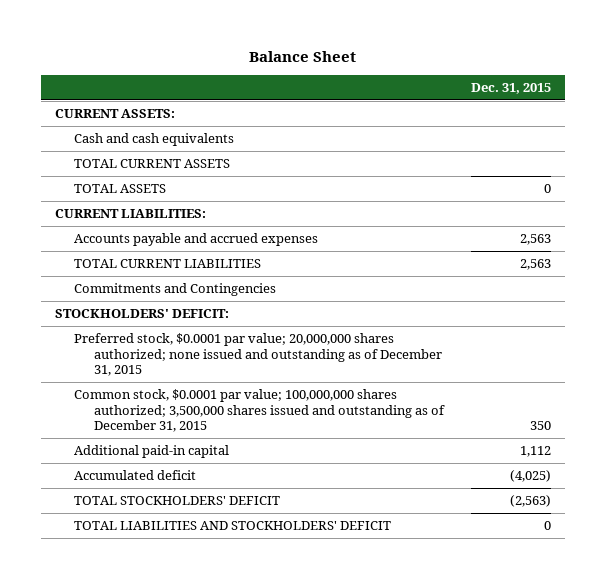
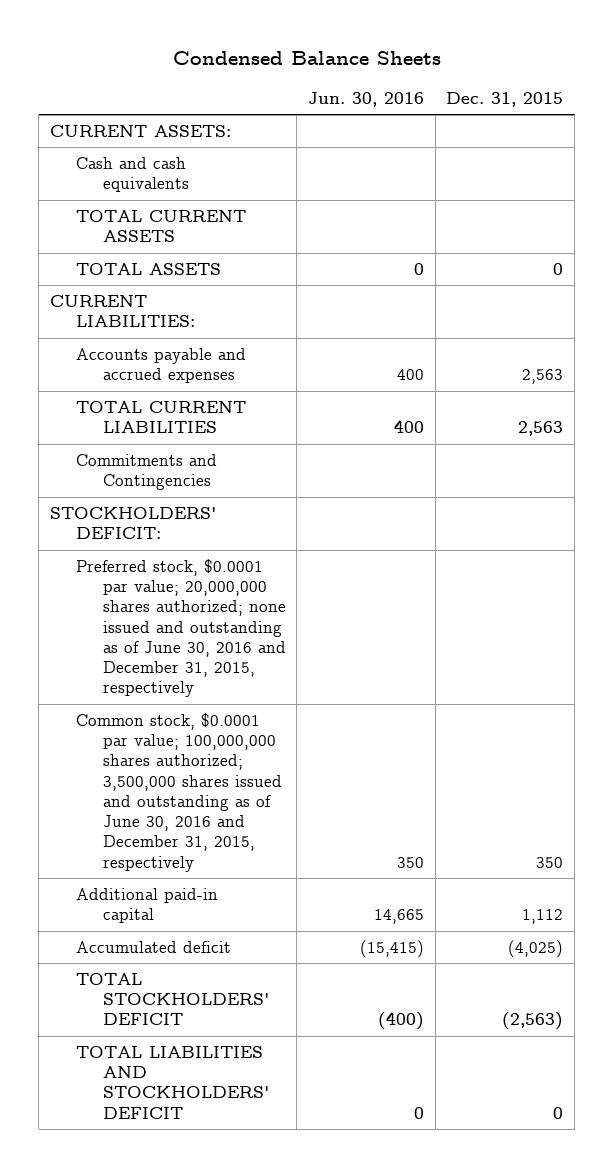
- Balance Sheet
+ Condensed Balance Sheets
- | Dec. 31, 2015
+ | Jun. 30, 2016 | Dec. 31, 2015
- Preferred stock, $0.0001 par value; 20,000,000 shares authorized; none issued and outstanding as of December 31, 2015
- Common stock, $0.0001 par value; 100,000,000 shares authorized; 3,500,000 shares issued and outstanding as of December 31, 2015 | 350
+ Preferred stock, $0.0001 par value; 20,000,000 shares authorized; none issued and outstanding as of June 30, 2016 and December 31, 2015, respectively
+ Common stock, $0.0001 par value; 100,000,000 shares authorized; 3,500,000 shares issued and outstanding as of June 30, 2016 and December 31, 2015, respectively | 350 | 350

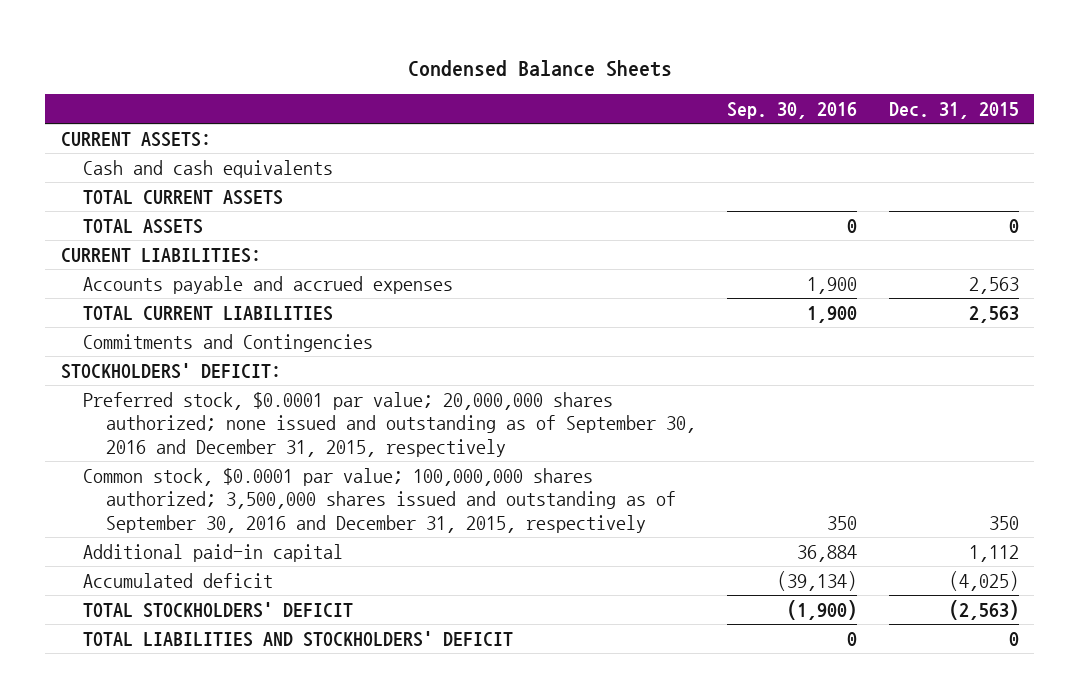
- | Jun. 30, 2016 | Dec. 31, 2015
+ | Sep. 30, 2016 | Dec. 31, 2015
- Preferred stock, $0.0001 par value; 20,000,000 shares authorized; none issued and outstanding as of June 30, 2016 and December 31, 2015, respectively
- Common stock, $0.0001 par value; 100,000,000 shares authorized; 3,500,000 shares issued and outstanding as of June 30, 2016 and December 31, 2015, respectively | 350 | 350
+ Preferred stock, $0.0001 par value; 20,000,000 shares authorized; none issued and outstanding as of September 30, 2016 and December 31, 2015, respectively
+ Common stock, $0.0001 par value; 100,000,000 shares authorized; 3,500,000 shares issued and outstanding as of September 30, 2016 and December 31, 2015, respectively | 350 | 350

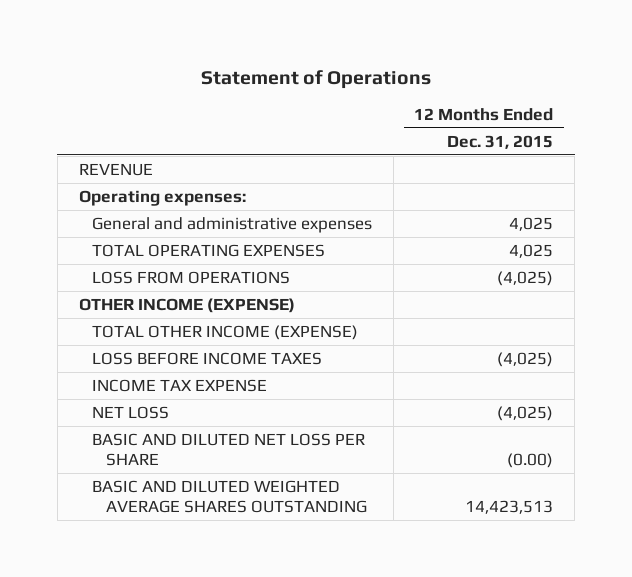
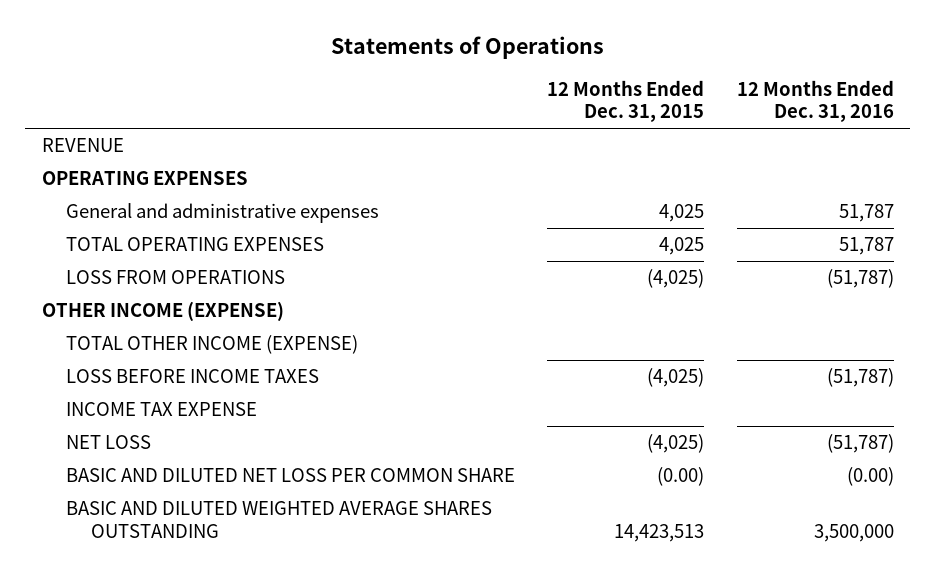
- Statement of Operations
+ Statements of Operations
- | 12 Months Ended Dec. 31, 2015
+ | 12 Months Ended Dec. 31, 2015 | 12 Months Ended Dec. 31, 2016
- Operating expenses:
+ OPERATING EXPENSES
- BASIC AND DILUTED NET LOSS PER SHARE | (0.00)
+ BASIC AND DILUTED NET LOSS PER COMMON SHARE | (0.00) | (0.00)

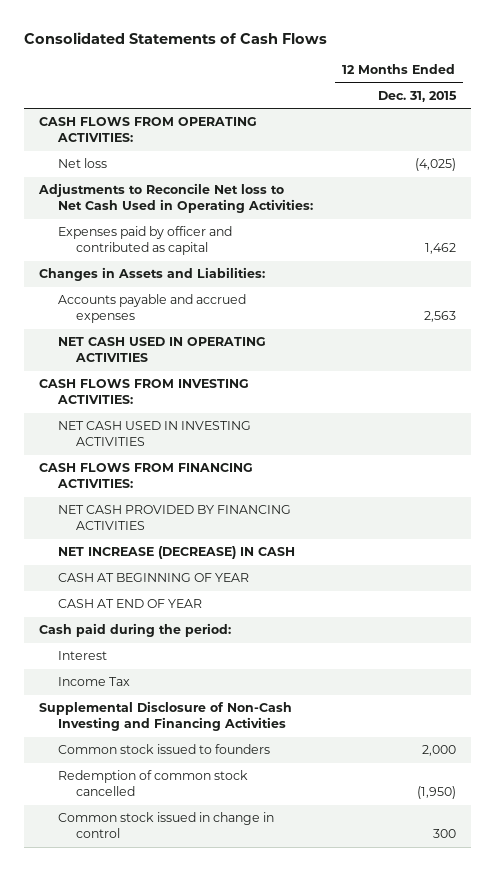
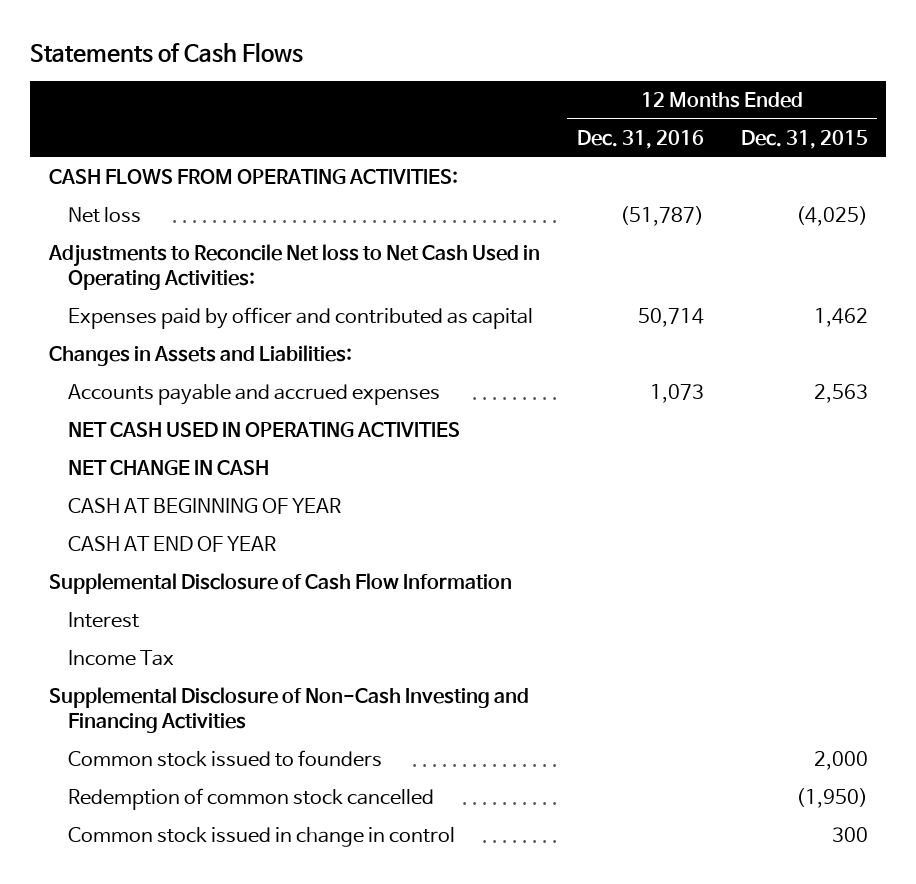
- Consolidated Statements of Cash Flows
+ Statements of Cash Flows
- | 12 Months Ended Dec. 31, 2015
+ | 12 Months Ended Dec. 31, 2016 | 12 Months Ended Dec. 31, 2015
- CASH FLOWS FROM INVESTING ACTIVITIES:
- NET CASH USED IN INVESTING ACTIVITIES
- CASH FLOWS FROM FINANCING ACTIVITIES:
- NET CASH PROVIDED BY FINANCING ACTIVITIES
- NET INCREASE (DECREASE) IN CASH
+ NET CHANGE IN CASH
- Cash paid during the period:
+ Supplemental Disclosure of Cash Flow Information

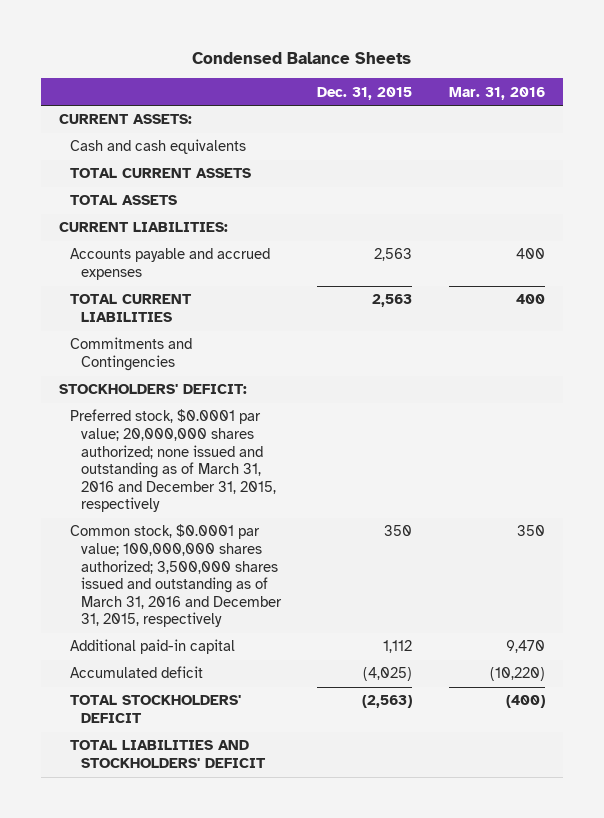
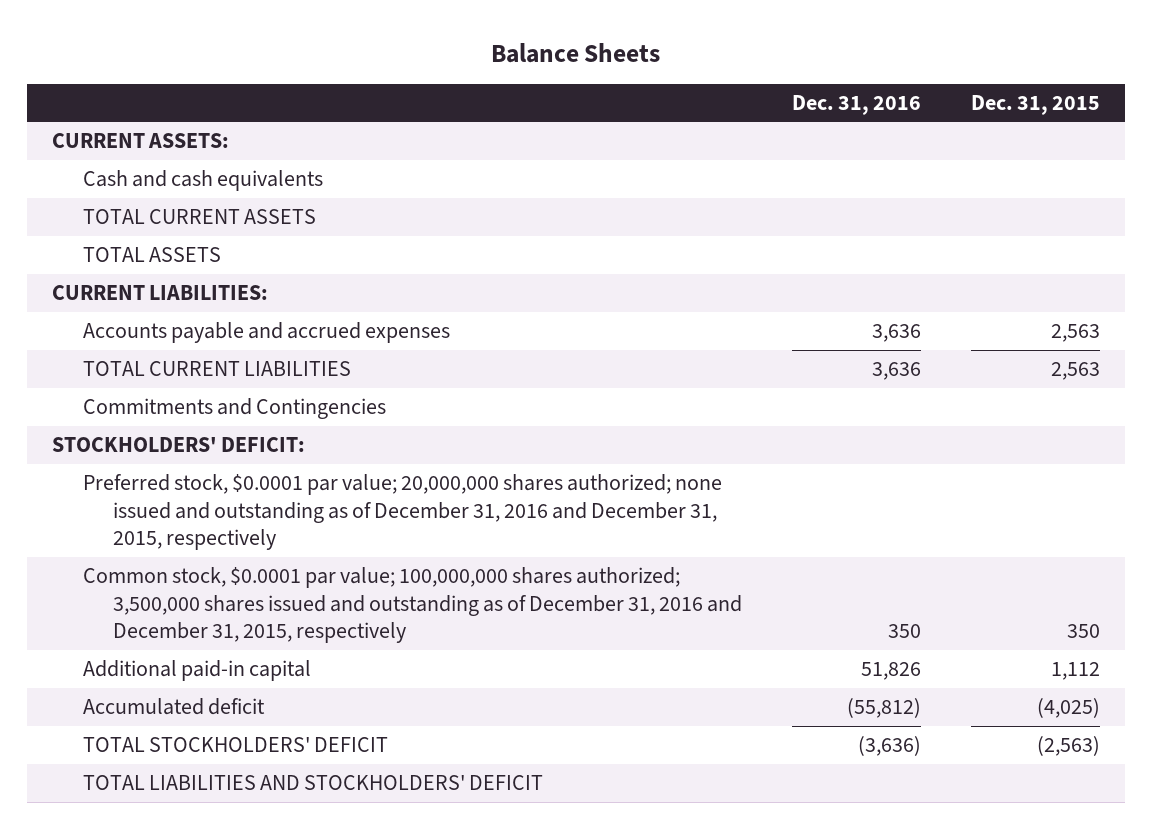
- Condensed Balance Sheets
+ Balance Sheets
- | Dec. 31, 2015 | Mar. 31, 2016
+ | Dec. 31, 2016 | Dec. 31, 2015
- Preferred stock, $0.0001 par value; 20,000,000 shares authorized; none issued and outstanding as of March 31, 2016 and December 31, 2015, respectively
- Common stock, $0.0001 par value; 100,000,000 shares authorized; 3,500,000 shares issued and outstanding as of March 31, 2016 and December 31, 2015, respectively | 350 | 350
+ Preferred stock, $0.0001 par value; 20,000,000 shares authorized; none issued and outstanding as of December 31, 2016 and December 31, 2015, respectively
+ Common stock, $0.0001 par value; 100,000,000 shares authorized; 3,500,000 shares issued and outstanding as of December 31, 2016 and December 31, 2015, respectively | 350 | 350

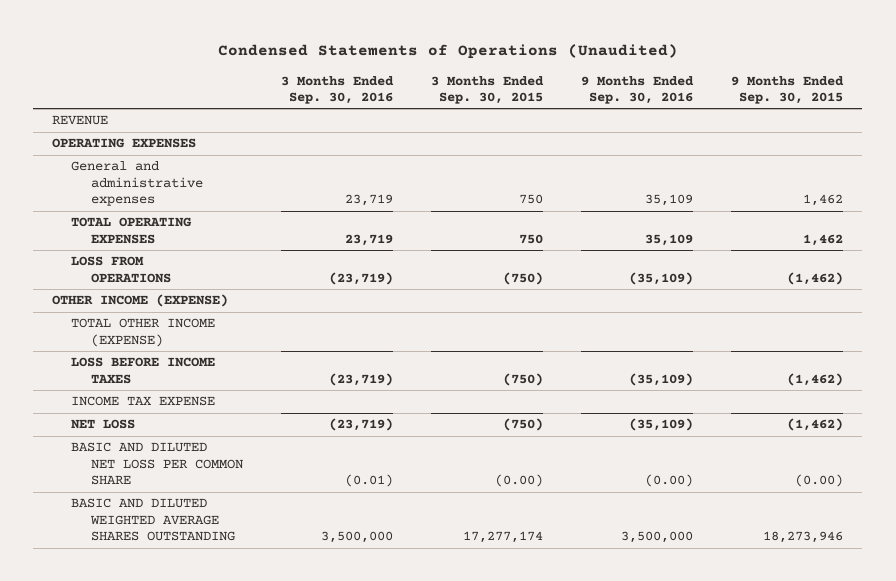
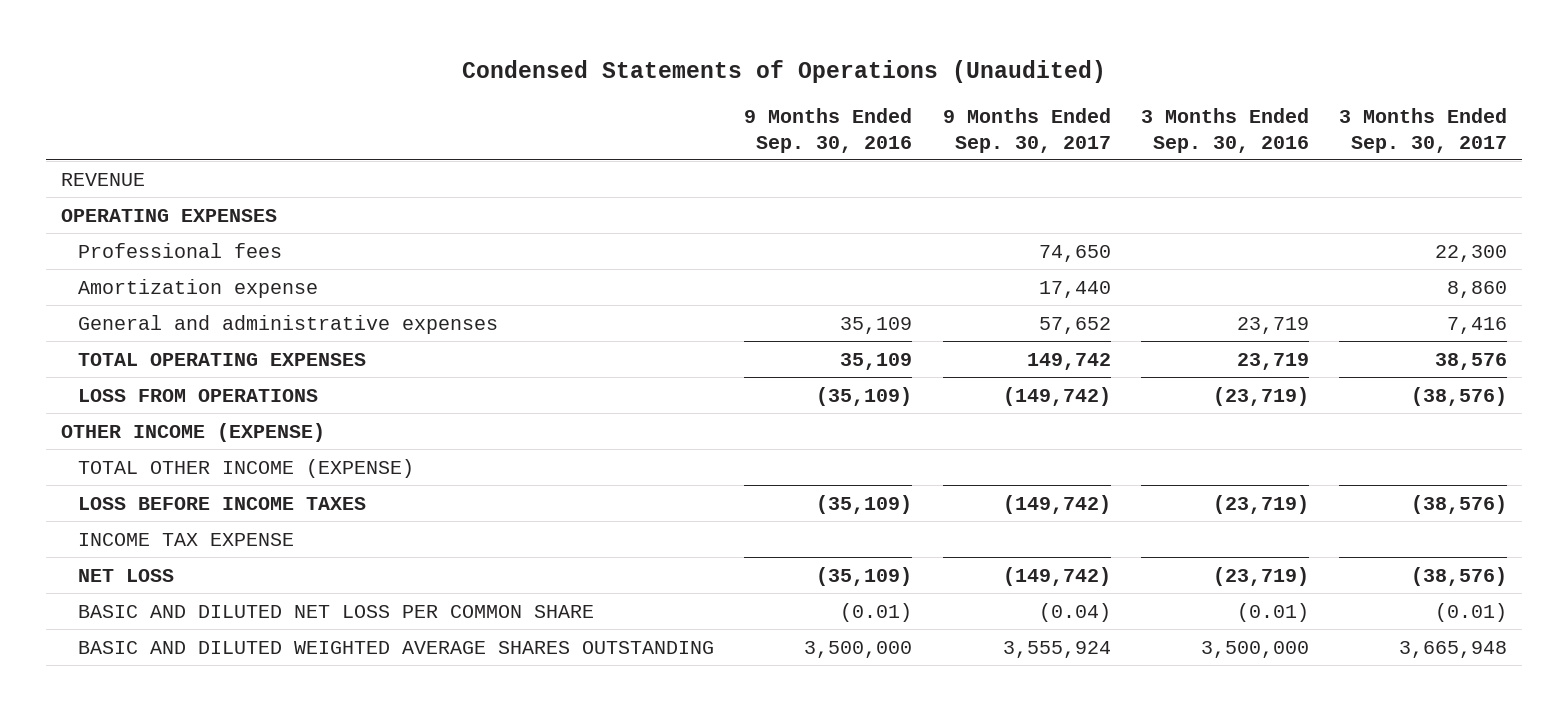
- | 3 Months Ended Sep. 30, 2016 | 3 Months Ended Sep. 30, 2015 | 9 Months Ended Sep. 30, 2016 | 9 Months Ended Sep. 30, 2015
+ | 9 Months Ended Sep. 30, 2016 | 9 Months Ended Sep. 30, 2017 | 3 Months Ended Sep. 30, 2016 | 3 Months Ended Sep. 30, 2017
+ Professional fees | | 74,650 | | 22,300
+ Amortization expense | | 17,440 | | 8,860
- BASIC AND DILUTED NET LOSS PER COMMON SHARE | (0.01) | (0.00) | (0.00) | (0.00)
+ BASIC AND DILUTED NET LOSS PER COMMON SHARE | (0.01) | (0.04) | (0.01) | (0.01)

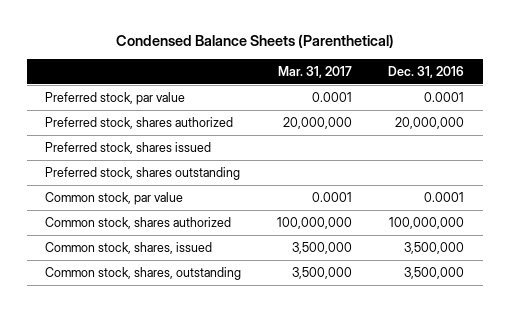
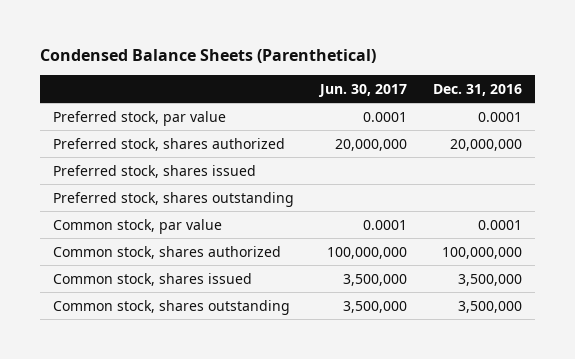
- | Mar. 31, 2017 | Dec. 31, 2016
+ | Jun. 30, 2017 | Dec. 31, 2016
- Common stock, shares, issued | 3,500,000 | 3,500,000
- Common stock, shares, outstanding | 3,500,000 | 3,500,000
+ Common stock, shares issued | 3,500,000 | 3,500,000
+ Common stock, shares outstanding | 3,500,000 | 3,500,000

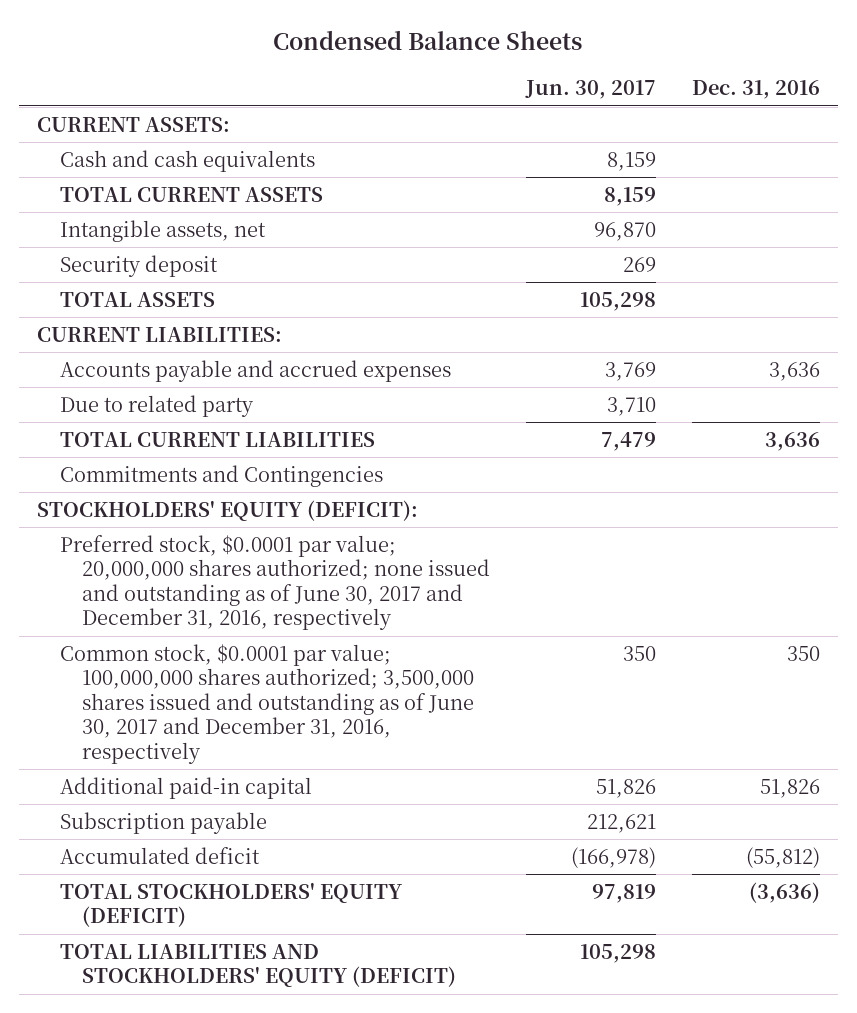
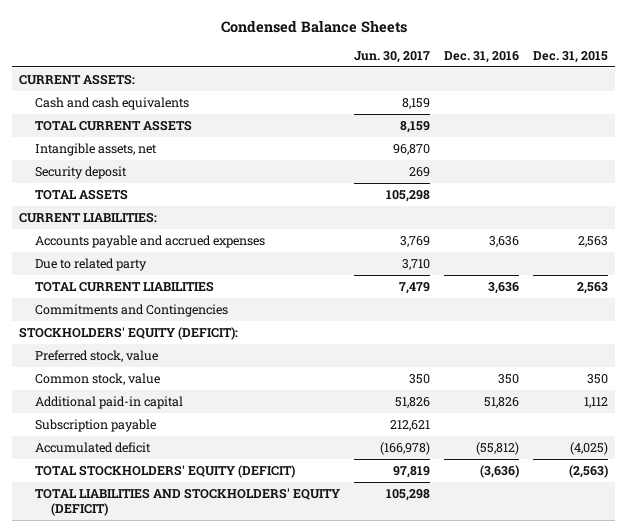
- | Jun. 30, 2017 | Dec. 31, 2016
+ | Jun. 30, 2017 | Dec. 31, 2016 | Dec. 31, 2015
- Preferred stock, $0.0001 par value; 20,000,000 shares authorized; none issued and outstanding as of June 30, 2017 and December 31, 2016, respectively
- Common stock, $0.0001 par value; 100,000,000 shares authorized; 3,500,000 shares issued and outstanding as of June 30, 2017 and December 31, 2016, respectively | 350 | 350
+ Preferred stock, value
+ Common stock, value | 350 | 350 | 350

